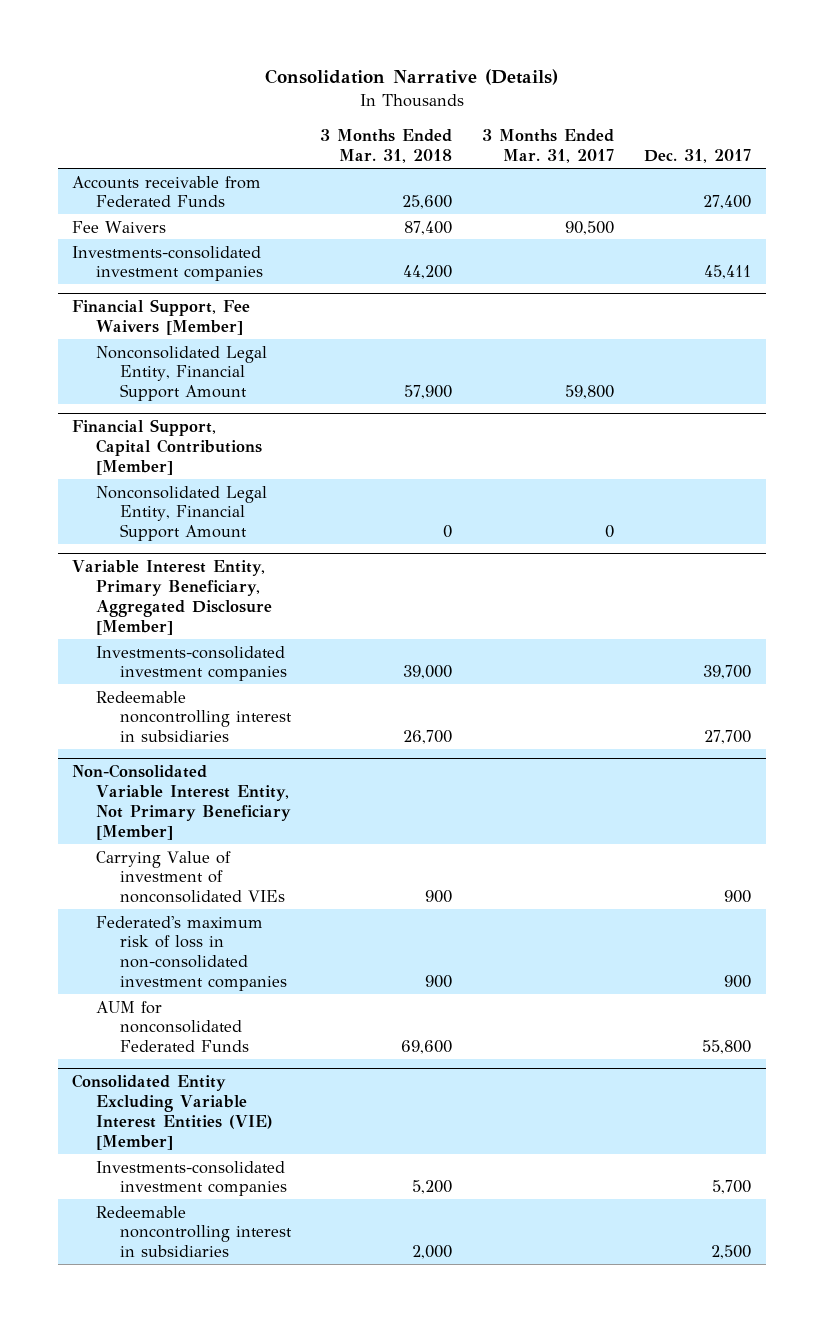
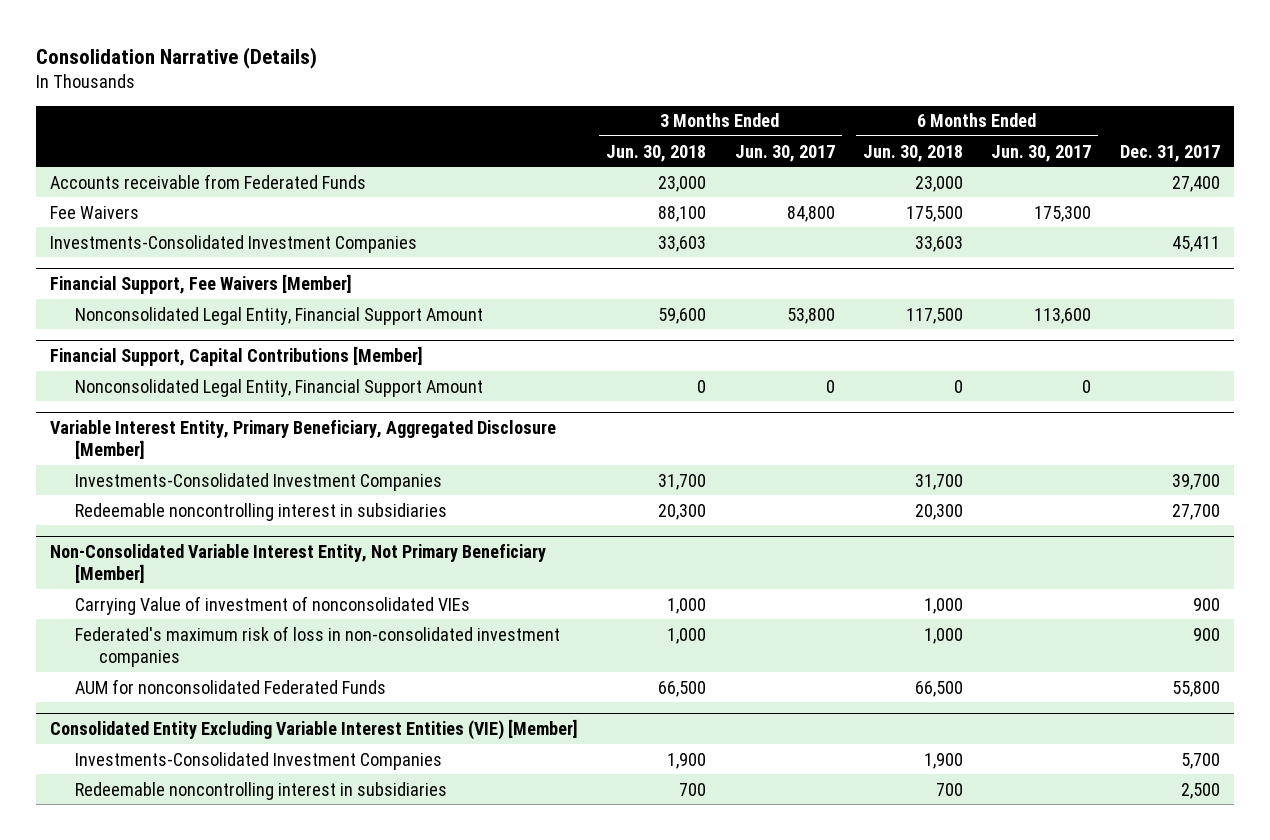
- | 3 Months Ended Mar. 31, 2018 | 3 Months Ended Mar. 31, 2017 | Dec. 31, 2017
+ | 3 Months Ended Jun. 30, 2018 | 3 Months Ended Jun. 30, 2017 | 6 Months Ended Jun. 30, 2018 | 6 Months Ended Jun. 30, 2017 | Dec. 31, 2017
- Investments-consolidated investment companies | 44,200 | | 45,411
+ Investments-Consolidated Investment Companies | 33,603 | | 33,603 | | 45,411
@ Variable Interest Entity, Primary Beneficiary, Aggregated Disclosure [Member]
- Investments-consolidated investment companies | 39,000 | | 39,700
+ Investments-Consolidated Investment Companies | 31,700 | | 31,700 | | 39,700
@ Consolidated Entity Excluding Variable Interest Entities (VIE) [Member]
- Investments-consolidated investment companies | 5,200 | | 5,700
+ Investments-Consolidated Investment Companies | 1,900 | | 1,900 | | 5,700

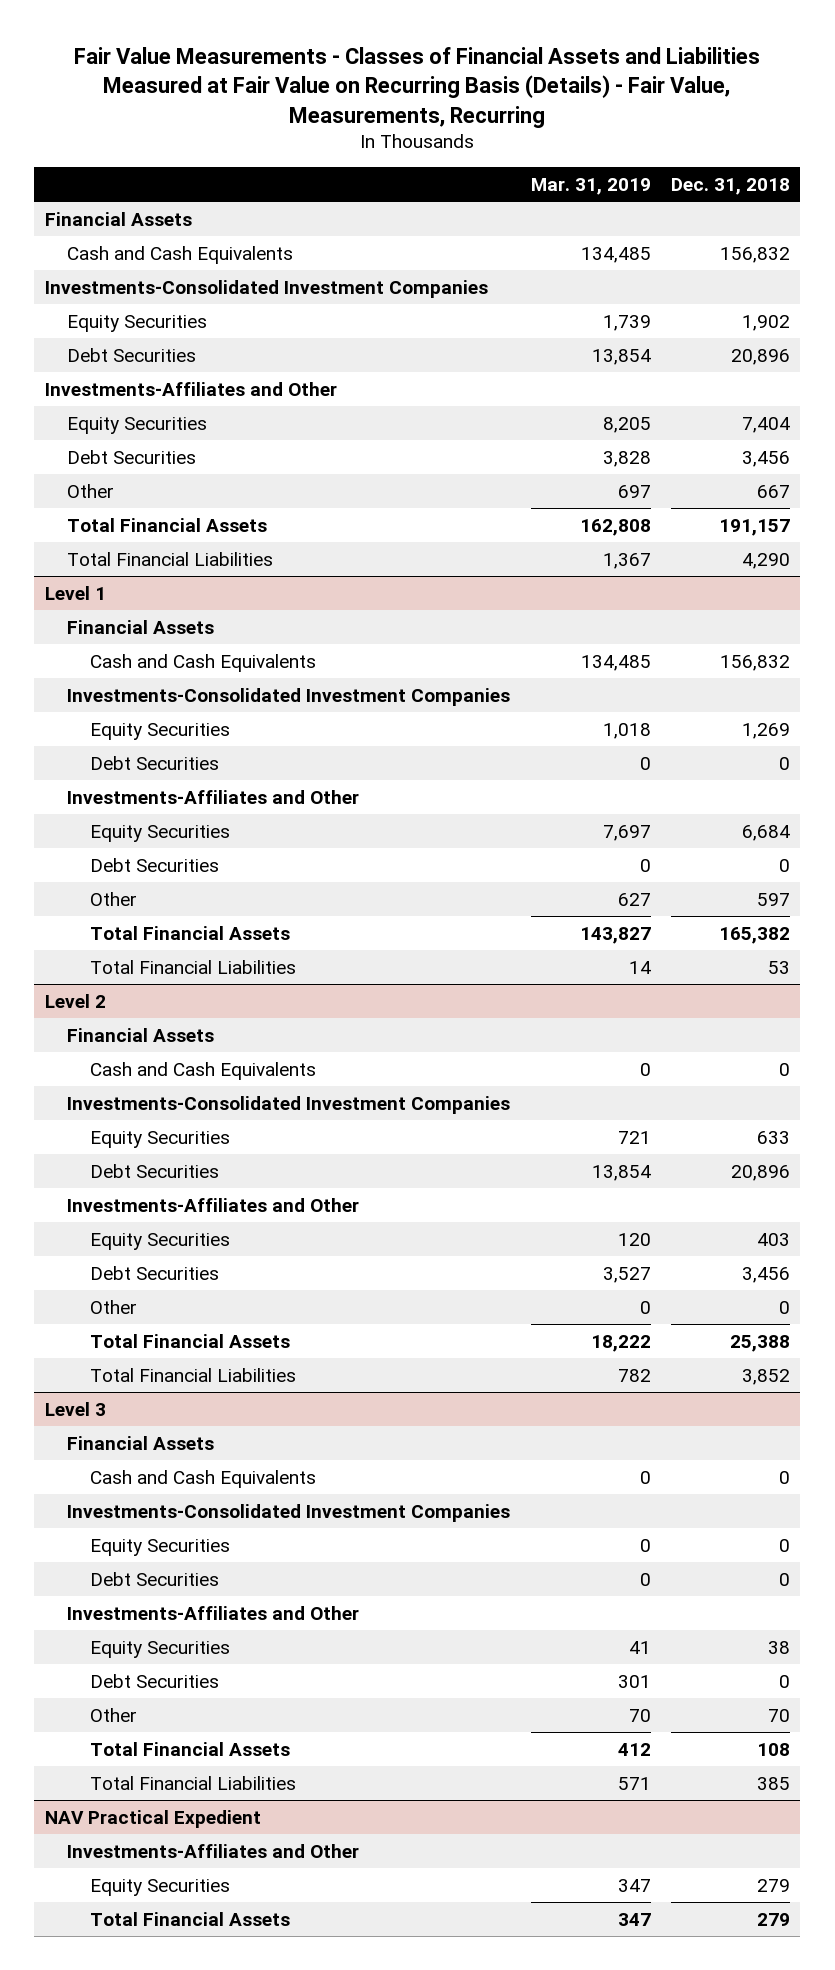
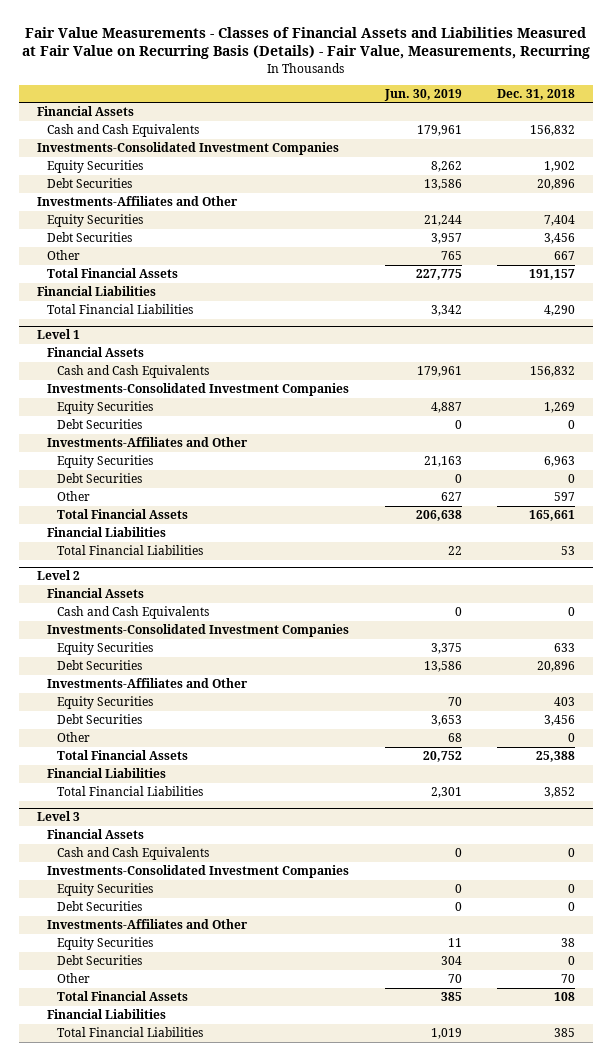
- | Mar. 31, 2019 | Dec. 31, 2018
+ | Jun. 30, 2019 | Dec. 31, 2018
+ Financial Liabilities
@ Level 1
- Equity Securities | 7,697 | 6,684
+ Equity Securities | 21,163 | 6,963
- Total Financial Assets | 143,827 | 165,382
+ Total Financial Assets | 206,638 | 165,661
+ Financial Liabilities
@ Level 2
+ Financial Liabilities
@ Level 3
+ Financial Liabilities
- NAV Practical Expedient
- Investments-Affiliates and Other
- Equity Securities | 347 | 279
- Total Financial Assets | 347 | 279

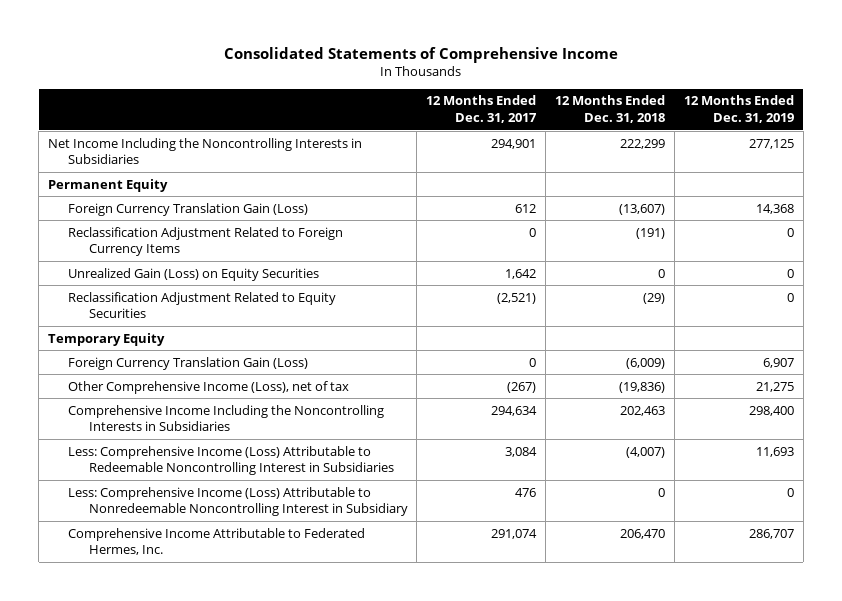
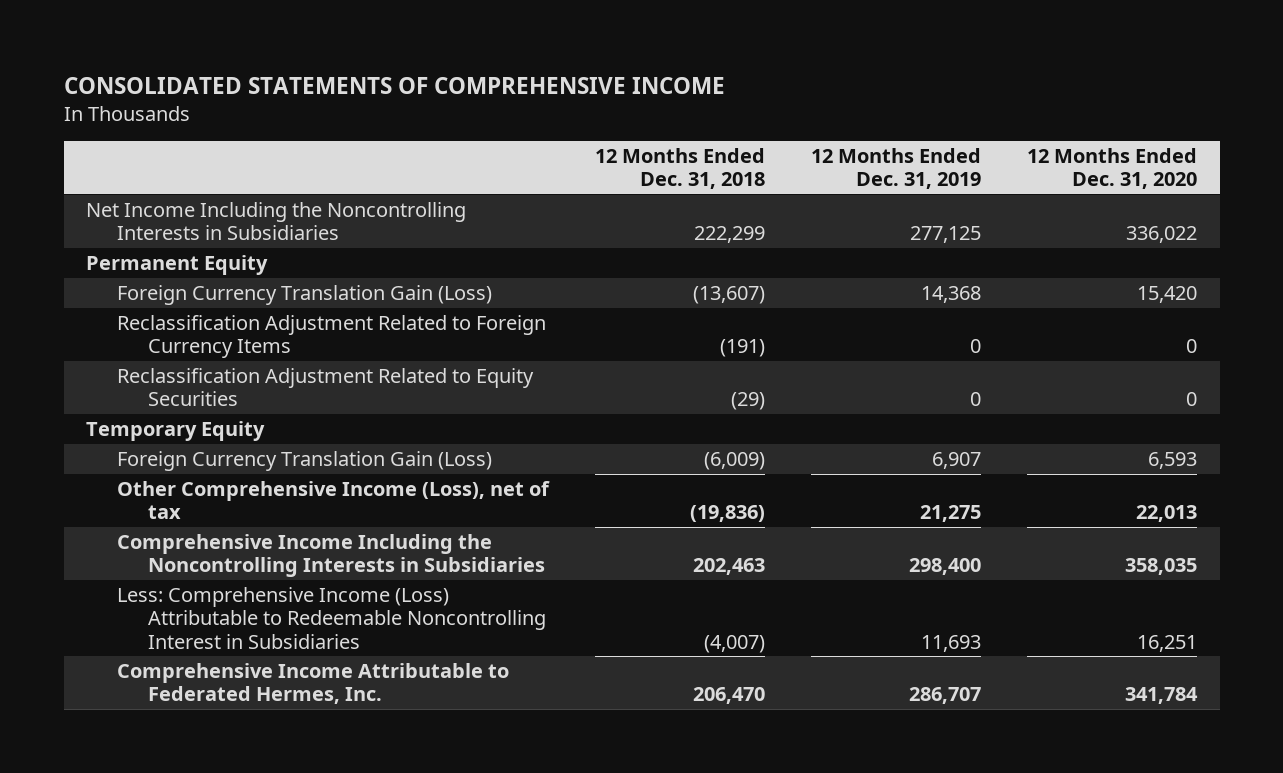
- Consolidated Statements of Comprehensive Income
+ CONSOLIDATED STATEMENTS OF COMPREHENSIVE INCOME
- | 12 Months Ended Dec. 31, 2017 | 12 Months Ended Dec. 31, 2018 | 12 Months Ended Dec. 31, 2019
+ | 12 Months Ended Dec. 31, 2018 | 12 Months Ended Dec. 31, 2019 | 12 Months Ended Dec. 31, 2020
- Unrealized Gain (Loss) on Equity Securities | 1,642 | 0 | 0
- Less: Comprehensive Income (Loss) Attributable to Nonredeemable Noncontrolling Interest in Subsidiary | 476 | 0 | 0

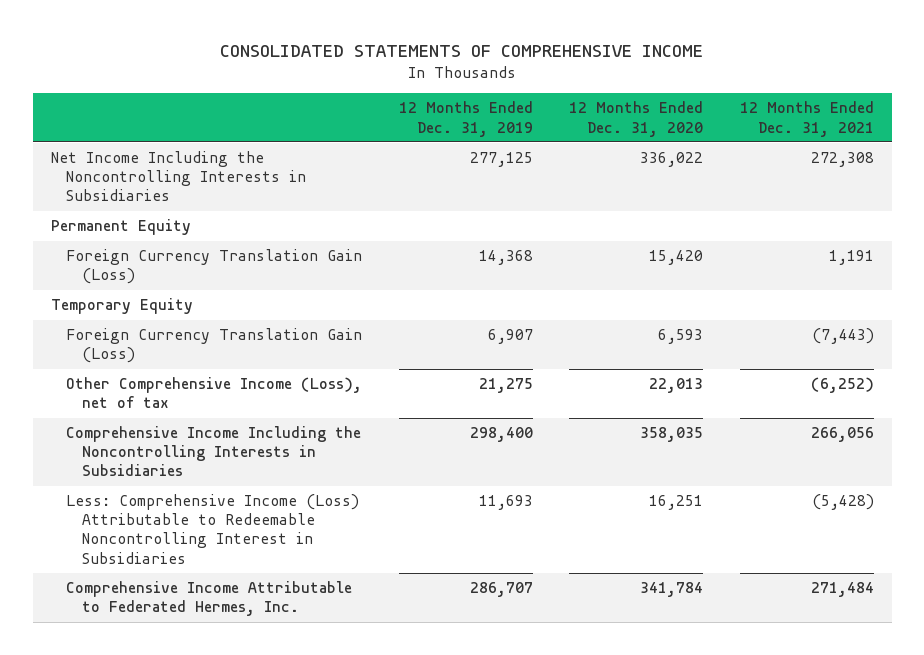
- | 12 Months Ended Dec. 31, 2018 | 12 Months Ended Dec. 31, 2019 | 12 Months Ended Dec. 31, 2020
+ | 12 Months Ended Dec. 31, 2019 | 12 Months Ended Dec. 31, 2020 | 12 Months Ended Dec. 31, 2021
- Reclassification Adjustment Related to Foreign Currency Items | (191) | 0 | 0
- Reclassification Adjustment Related to Equity Securities | (29) | 0 | 0

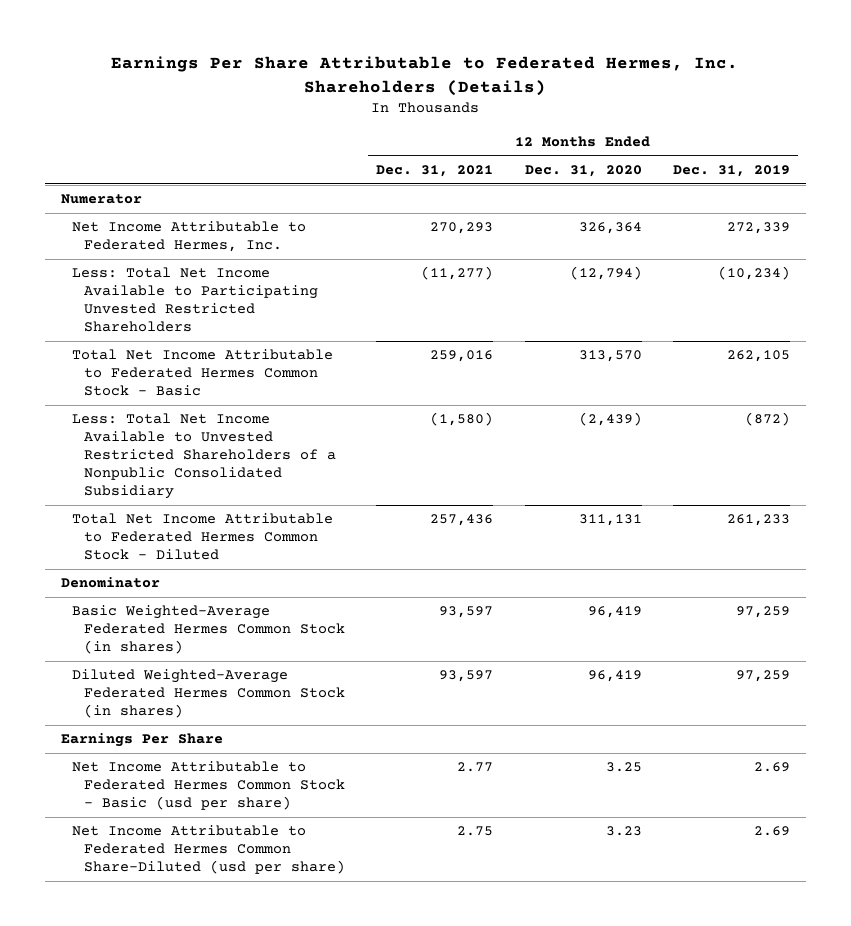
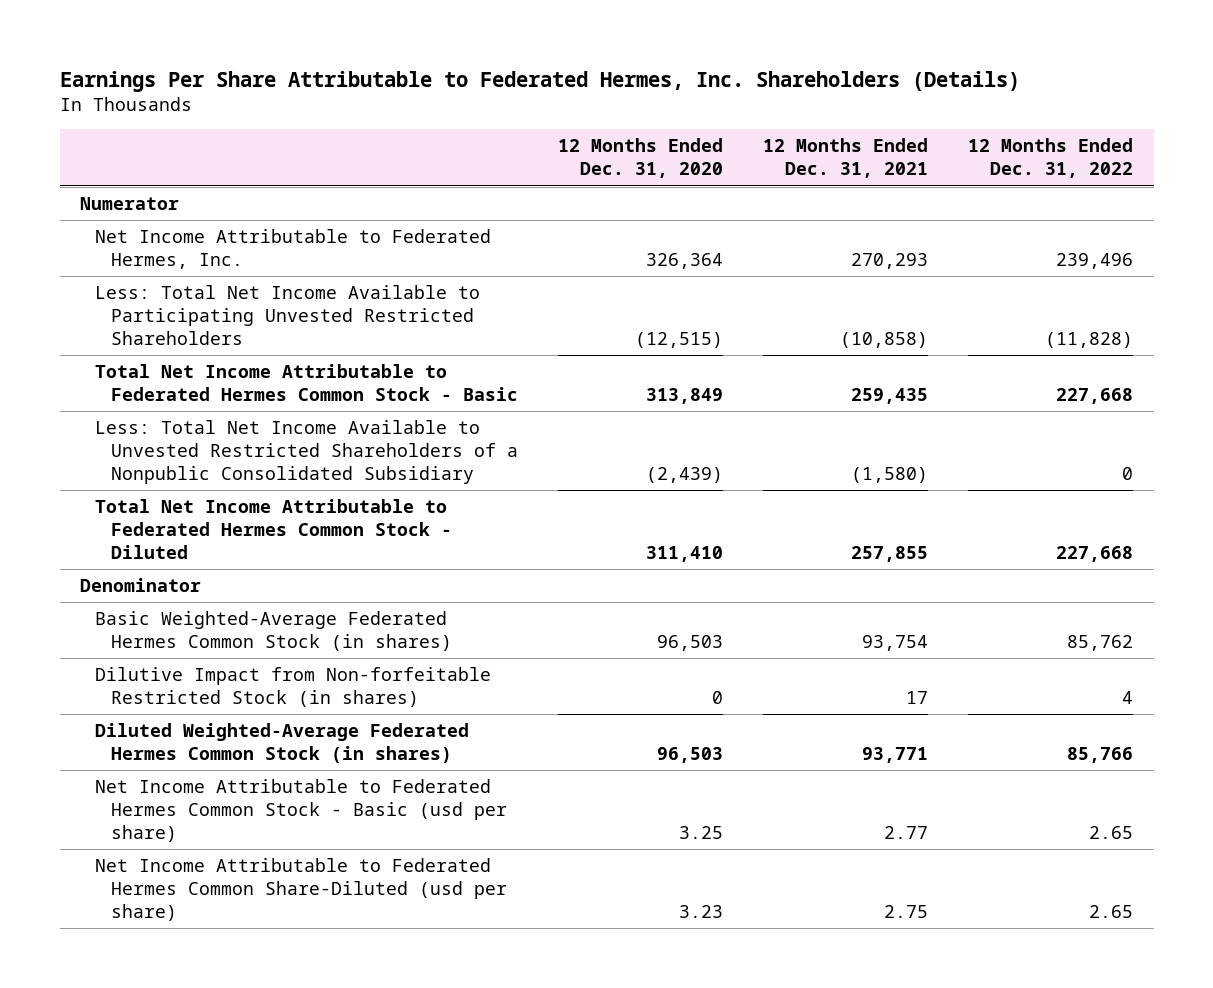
- | 12 Months Ended Dec. 31, 2021 | 12 Months Ended Dec. 31, 2020 | 12 Months Ended Dec. 31, 2019
+ | 12 Months Ended Dec. 31, 2020 | 12 Months Ended Dec. 31, 2021 | 12 Months Ended Dec. 31, 2022
- Less: Total Net Income Available to Participating Unvested Restricted Shareholders | (11,277) | (12,794) | (10,234)
- Total Net Income Attributable to Federated Hermes Common Stock - Basic | 259,016 | 313,570 | 262,105
+ Less: Total Net Income Available to Participating Unvested Restricted Shareholders | (12,515) | (10,858) | (11,828)
+ Total Net Income Attributable to Federated Hermes Common Stock - Basic | 313,849 | 259,435 | 227,668
- Total Net Income Attributable to Federated Hermes Common Stock - Diluted | 257,436 | 311,131 | 261,233
+ Total Net Income Attributable to Federated Hermes Common Stock - Diluted | 311,410 | 257,855 | 227,668
- Basic Weighted-Average Federated Hermes Common Stock (in shares) | 93,597 | 96,419 | 97,259
- Diluted Weighted-Average Federated Hermes Common Stock (in shares) | 93,597 | 96,419 | 97,259
- Earnings Per Share
+ Basic Weighted-Average Federated Hermes Common Stock (in shares) | 96,503 | 93,754 | 85,762
+ Dilutive Impact from Non-forfeitable Restricted Stock (in shares) | 0 | 17 | 4
+ Diluted Weighted-Average Federated Hermes Common Stock (in shares) | 96,503 | 93,771 | 85,766

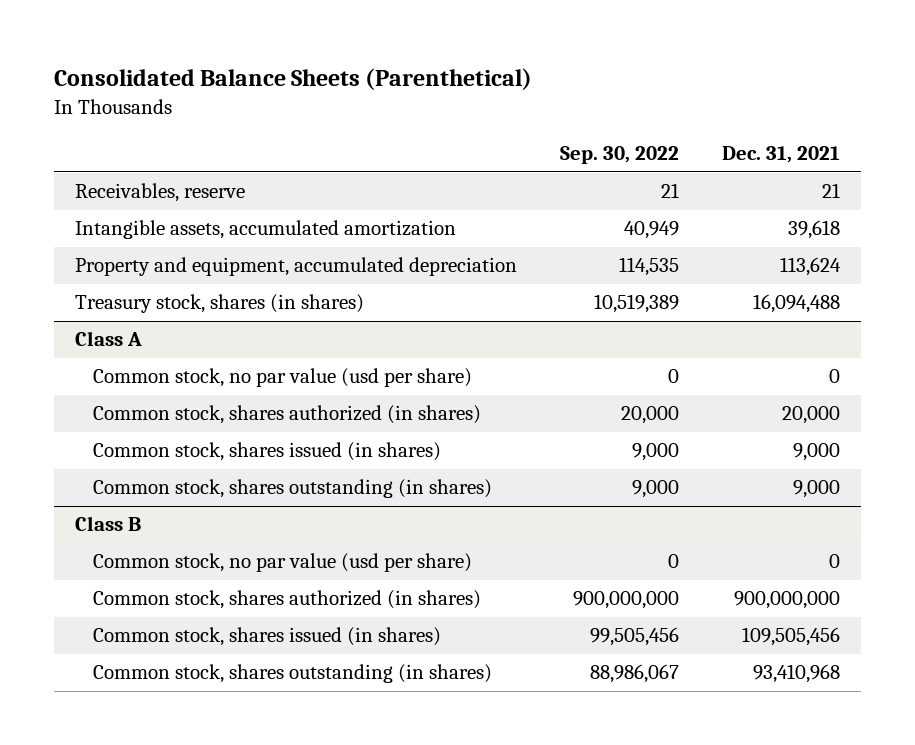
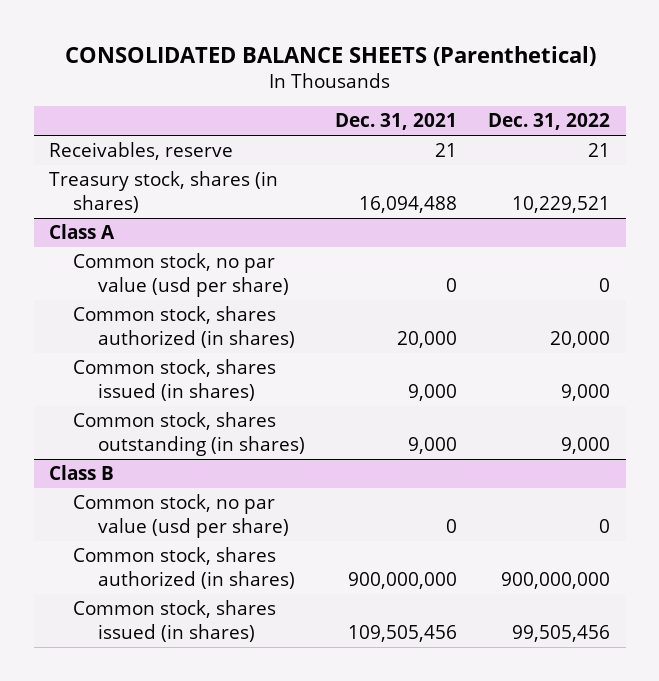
- Consolidated Balance Sheets (Parenthetical)
+ CONSOLIDATED BALANCE SHEETS (Parenthetical)
- | Sep. 30, 2022 | Dec. 31, 2021
+ | Dec. 31, 2021 | Dec. 31, 2022
- Intangible assets, accumulated amortization | 40,949 | 39,618
- Property and equipment, accumulated depreciation | 114,535 | 113,624
@ Class B
- Common stock, shares outstanding (in shares) | 88,986,067 | 93,410,968

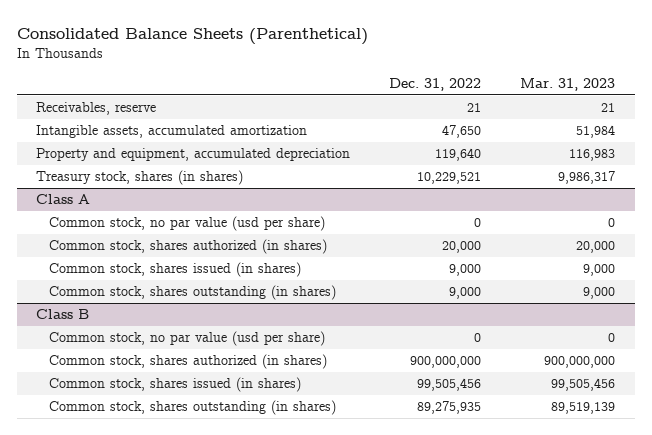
- CONSOLIDATED BALANCE SHEETS (Parenthetical)
+ Consolidated Balance Sheets (Parenthetical)
- | Dec. 31, 2021 | Dec. 31, 2022
+ | Dec. 31, 2022 | Mar. 31, 2023
+ Intangible assets, accumulated amortization | 47,650 | 51,984
+ Property and equipment, accumulated depreciation | 119,640 | 116,983
@ Class B
+ Common stock, shares outstanding (in shares) | 89,275,935 | 89,519,139

